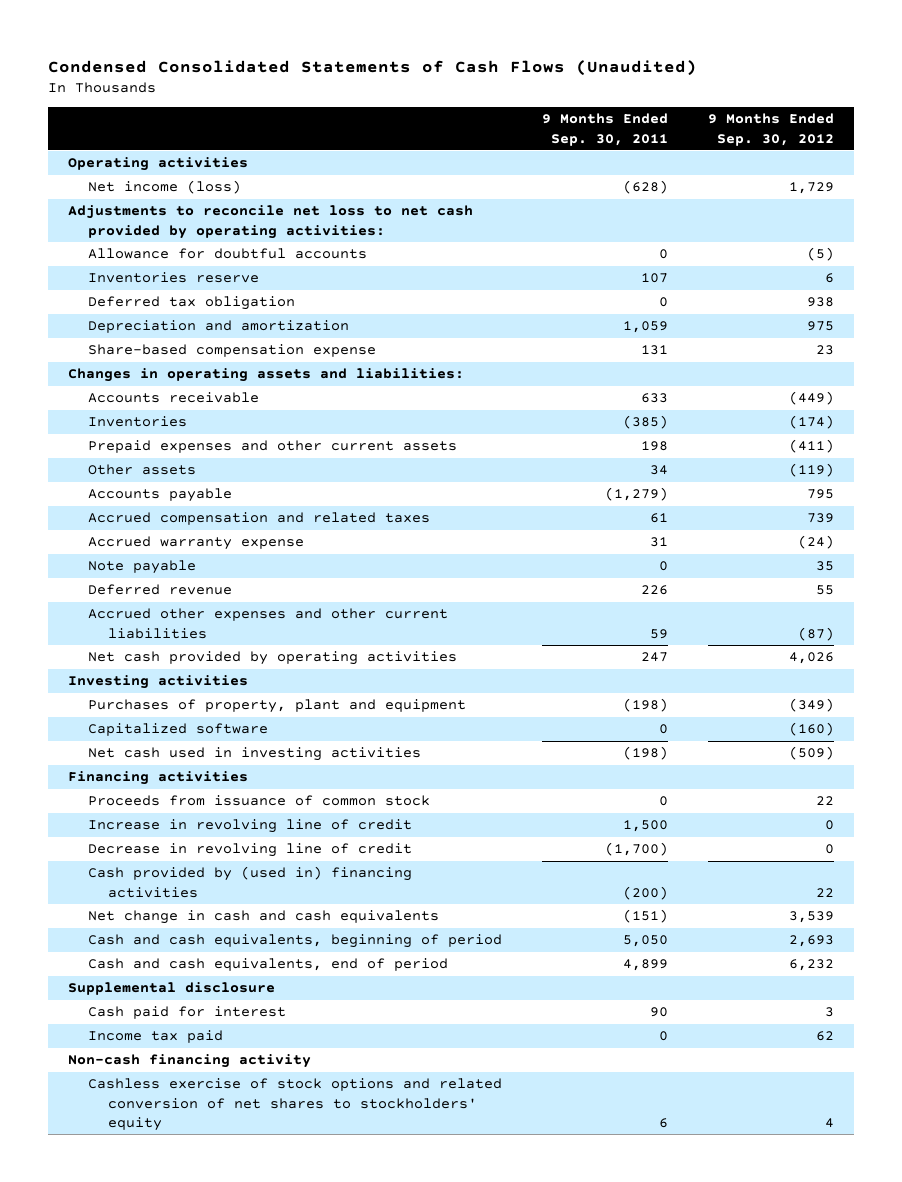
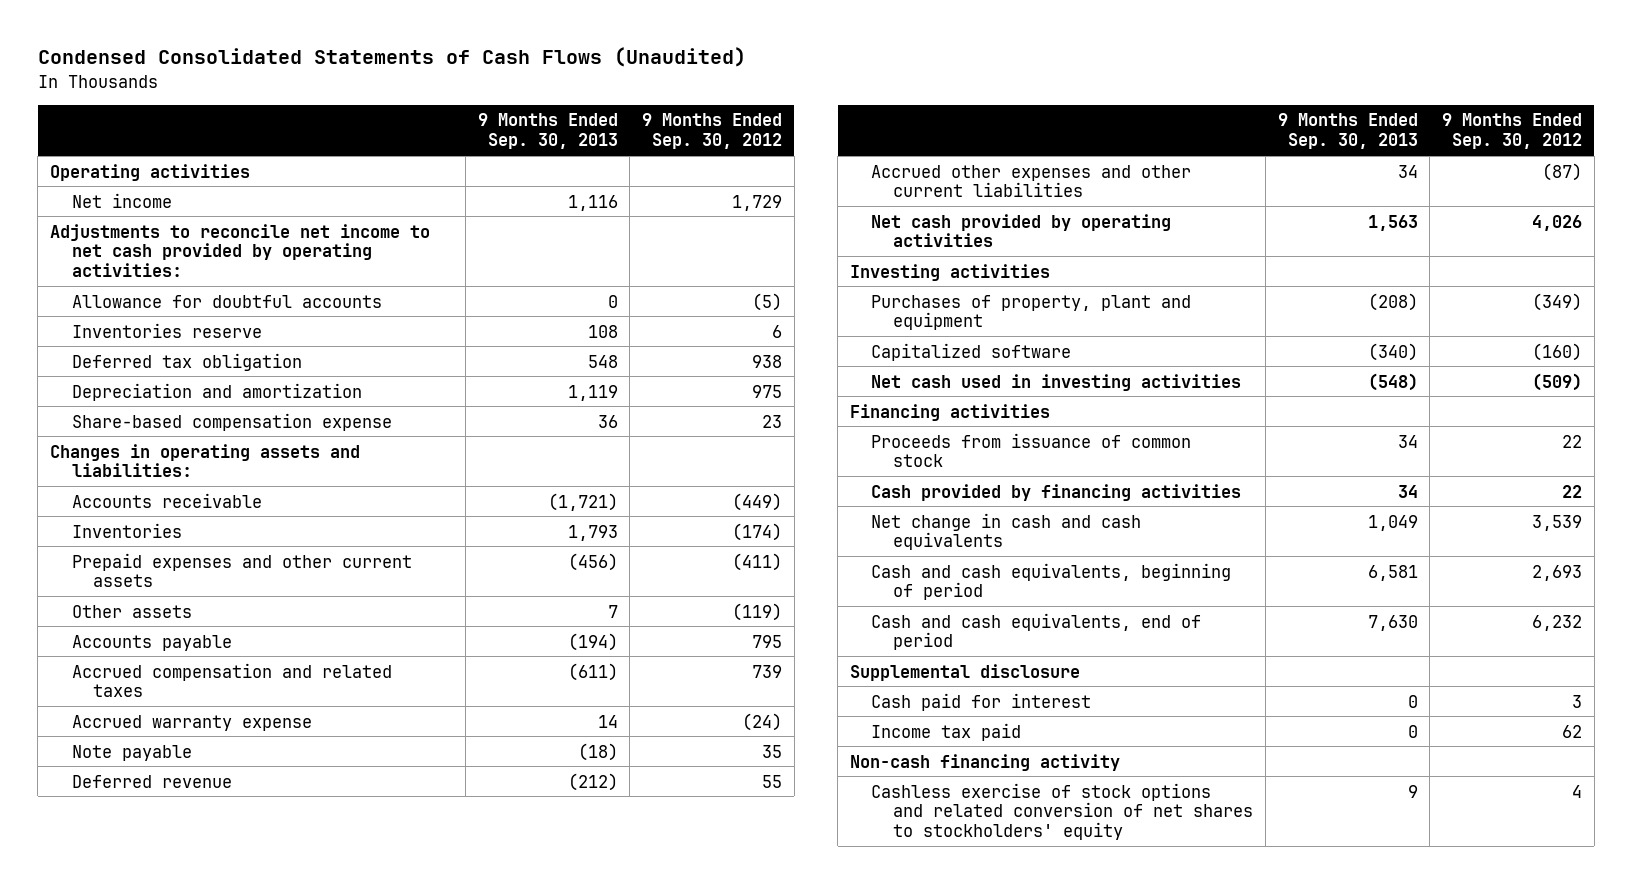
- | 9 Months Ended Sep. 30, 2011 | 9 Months Ended Sep. 30, 2012
+ | 9 Months Ended Sep. 30, 2013 | 9 Months Ended Sep. 30, 2012
- Net income (loss) | (628) | 1,729
- Adjustments to reconcile net loss to net cash provided by operating activities:
+ Net income | 1,116 | 1,729
+ Adjustments to reconcile net income to net cash provided by operating activities:
- Increase in revolving line of credit | 1,500 | 0
- Decrease in revolving line of credit | (1,700) | 0
- Cash provided by (used in) financing activities | (200) | 22
+ Cash provided by financing activities | 34 | 22

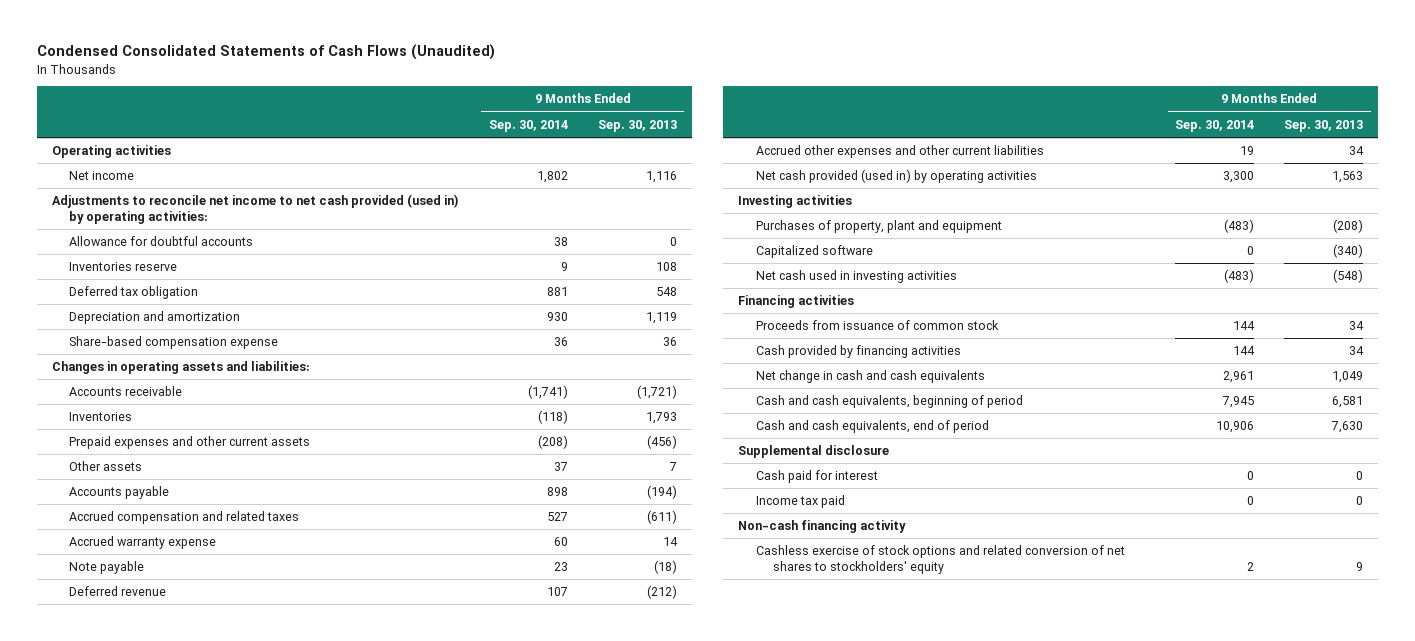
- | 9 Months Ended Sep. 30, 2013 | 9 Months Ended Sep. 30, 2012
+ | 9 Months Ended Sep. 30, 2014 | 9 Months Ended Sep. 30, 2013
- Adjustments to reconcile net income to net cash provided by operating activities:
+ Adjustments to reconcile net income to net cash provided (used in) by operating activities:
- Net cash provided by operating activities | 1,563 | 4,026
+ Net cash provided (used in) by operating activities | 3,300 | 1,563

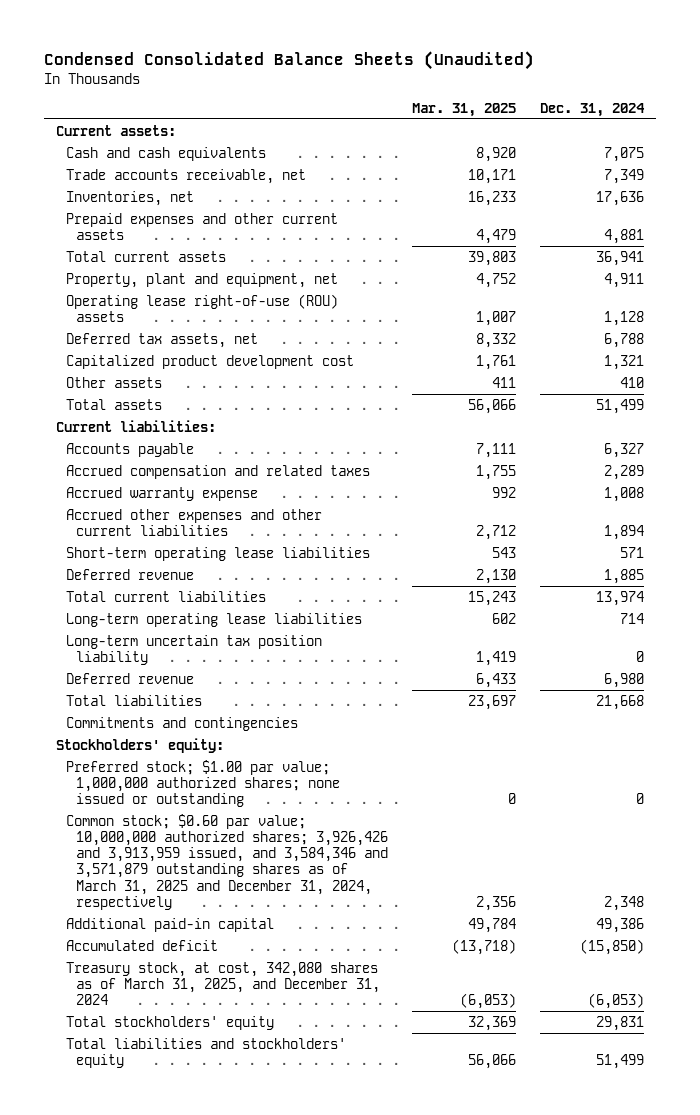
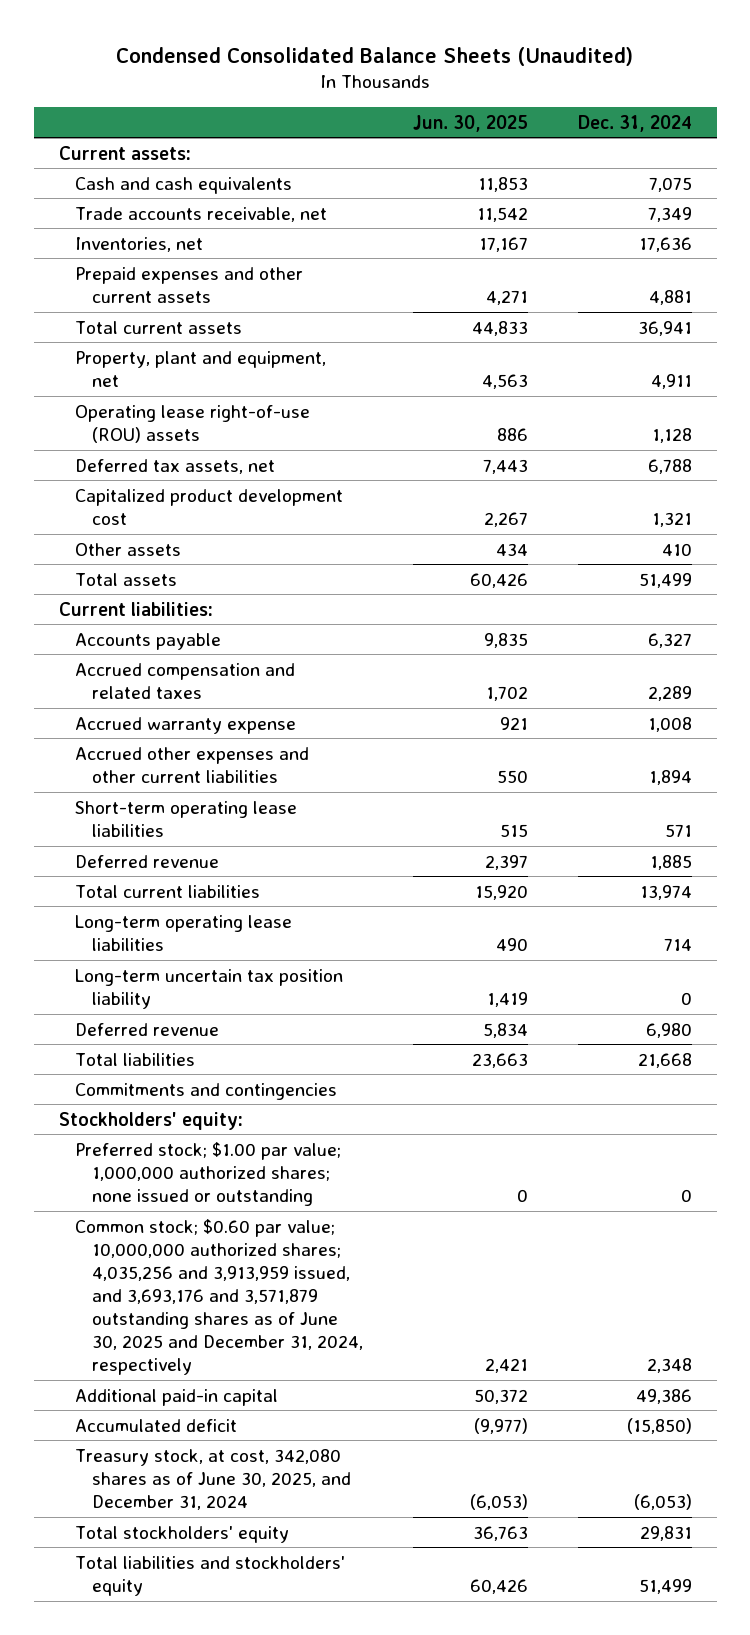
- | Mar. 31, 2025 | Dec. 31, 2024
+ | Jun. 30, 2025 | Dec. 31, 2024
- Common stock; $0.60 par value; 10,000,000 authorized shares; 3,926,426 and 3,913,959 issued, and 3,584,346 and 3,571,879 outstanding shares as of March 31, 2025 and December 31, 2024, respectively | 2,356 | 2,348
+ Common stock; $0.60 par value; 10,000,000 authorized shares; 4,035,256 and 3,913,959 issued, and 3,693,176 and 3,571,879 outstanding shares as of June 30, 2025 and December 31, 2024, respectively | 2,421 | 2,348
- Treasury stock, at cost, 342,080 shares as of March 31, 2025, and December 31, 2024 | (6,053) | (6,053)
+ Treasury stock, at cost, 342,080 shares as of June 30, 2025, and December 31, 2024 | (6,053) | (6,053)

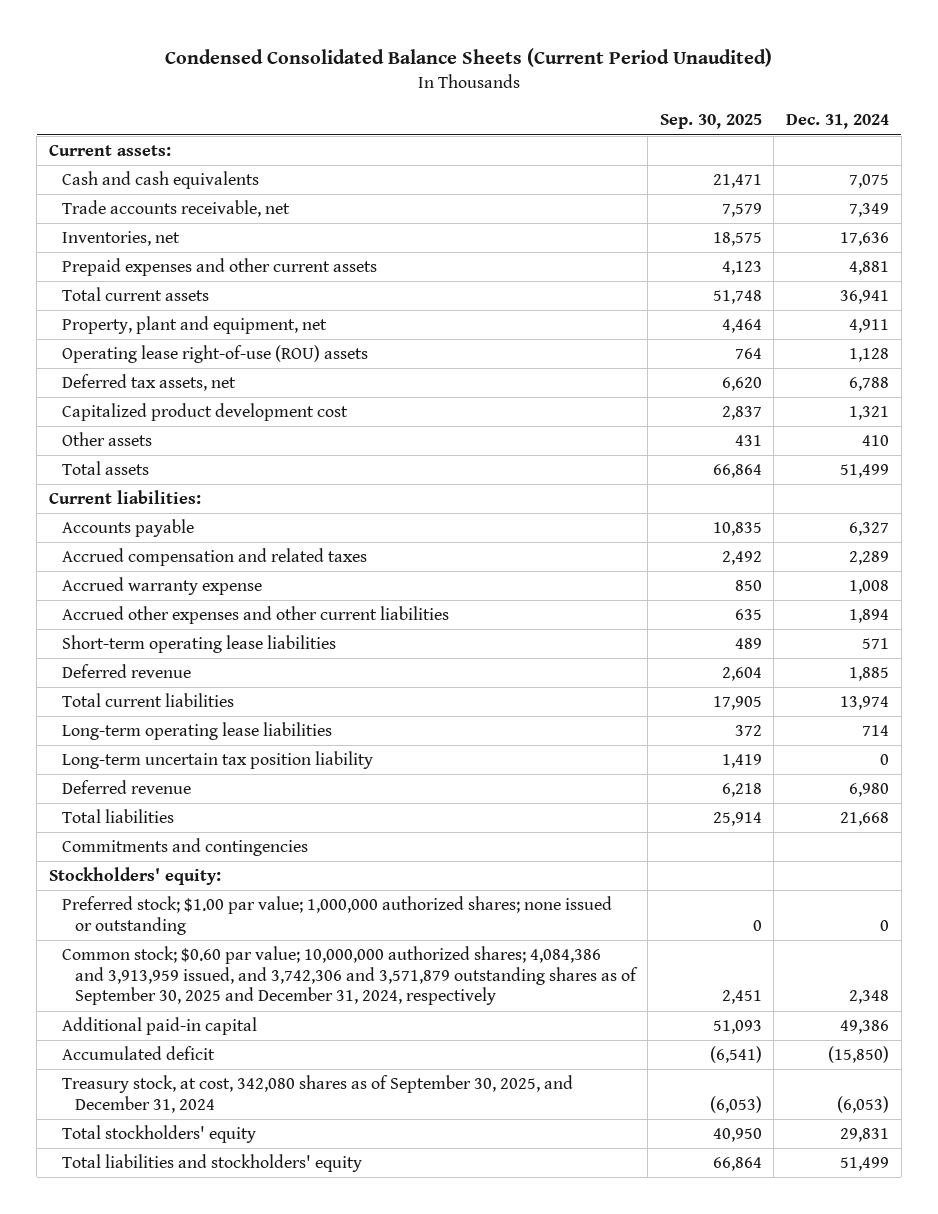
- Condensed Consolidated Balance Sheets (Unaudited)
+ Condensed Consolidated Balance Sheets (Current Period Unaudited)
- | Jun. 30, 2025 | Dec. 31, 2024
+ | Sep. 30, 2025 | Dec. 31, 2024
- Common stock; $0.60 par value; 10,000,000 authorized shares; 4,035,256 and 3,913,959 issued, and 3,693,176 and 3,571,879 outstanding shares as of June 30, 2025 and December 31, 2024, respectively | 2,421 | 2,348
+ Common stock; $0.60 par value; 10,000,000 authorized shares; 4,084,386 and 3,913,959 issued, and 3,742,306 and 3,571,879 outstanding shares as of September 30, 2025 and December 31, 2024, respectively | 2,451 | 2,348
- Treasury stock, at cost, 342,080 shares as of June 30, 2025, and December 31, 2024 | (6,053) | (6,053)
+ Treasury stock, at cost, 342,080 shares as of September 30, 2025, and December 31, 2024 | (6,053) | (6,053)

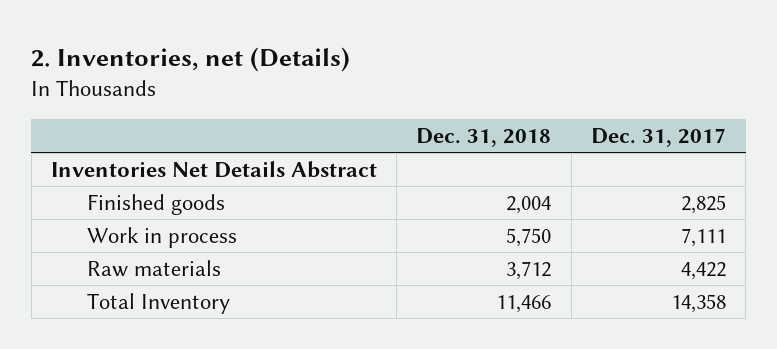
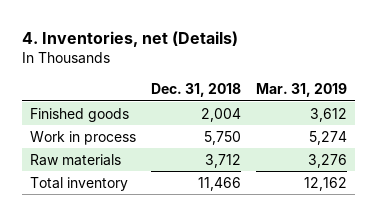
- 2. Inventories, net (Details)
+ 4. Inventories, net (Details)
- | Dec. 31, 2018 | Dec. 31, 2017
+ | Dec. 31, 2018 | Mar. 31, 2019
- Inventories Net Details Abstract
- Total Inventory | 11,466 | 14,358
+ Total inventory | 11,466 | 12,162

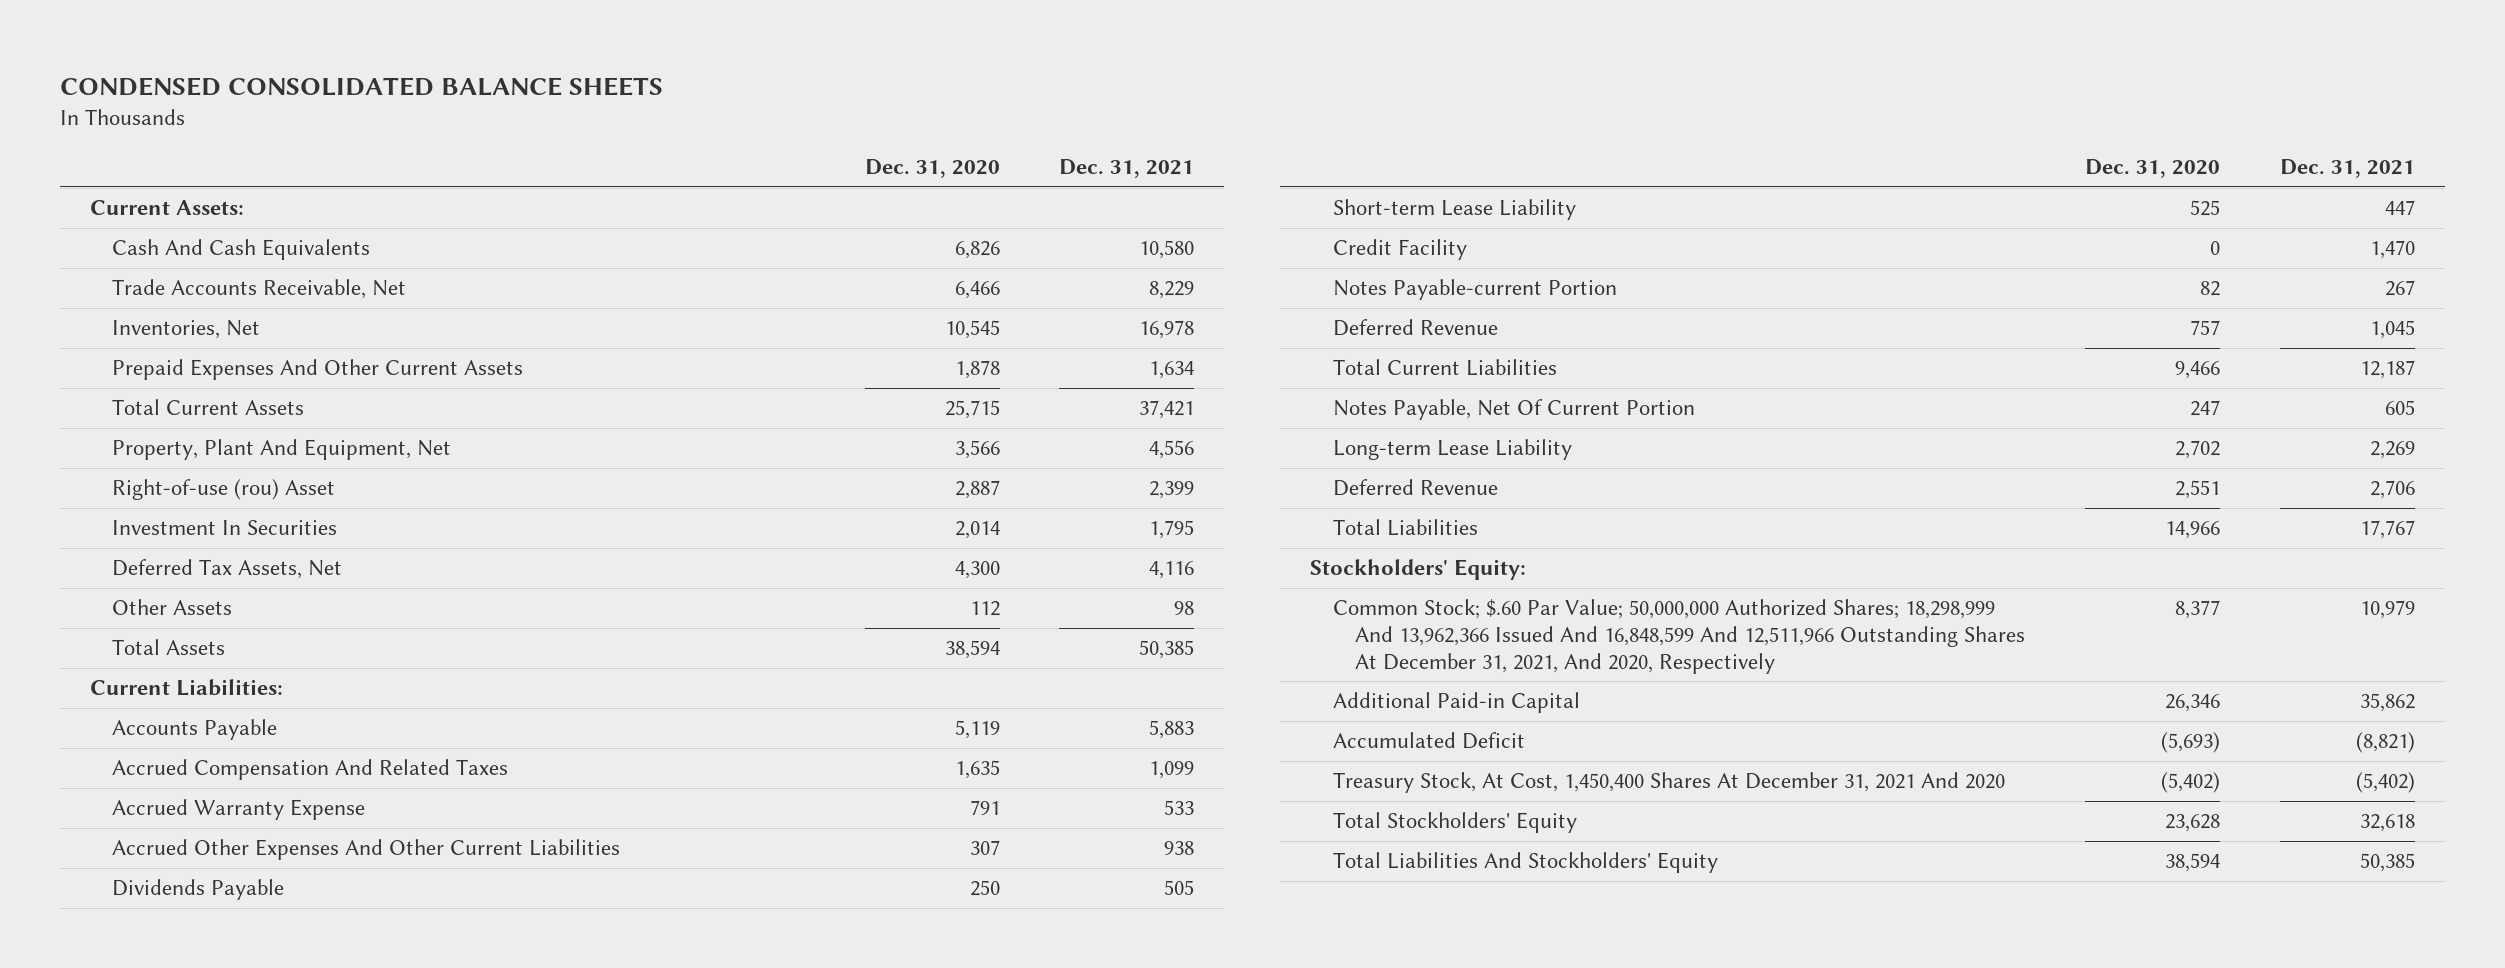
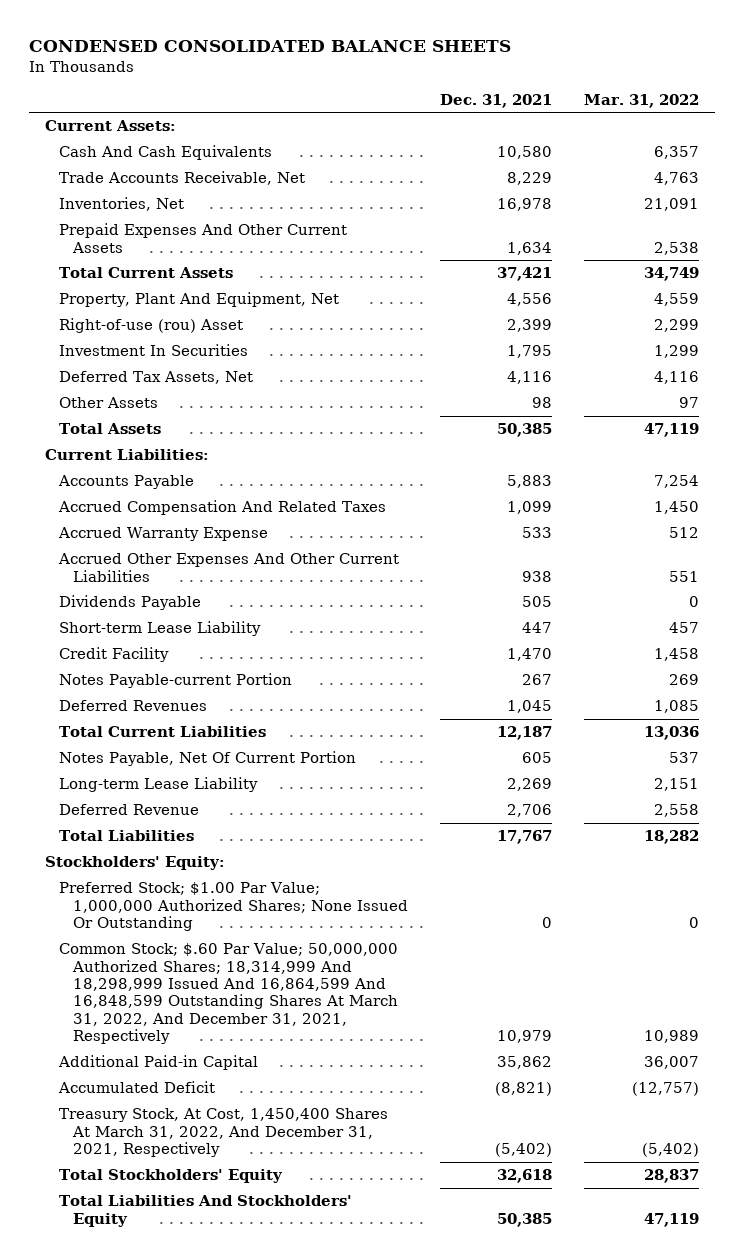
- | Dec. 31, 2020 | Dec. 31, 2021
+ | Dec. 31, 2021 | Mar. 31, 2022
- Deferred Revenue | 757 | 1,045
+ Deferred Revenues | 1,045 | 1,085
- Common Stock; $.60 Par Value; 50,000,000 Authorized Shares; 18,298,999 And 13,962,366 Issued And 16,848,599 And 12,511,966 Outstanding Shares At December 31, 2021, And 2020, Respectively | 8,377 | 10,979
+ Preferred Stock; $1.00 Par Value; 1,000,000 Authorized Shares; None Issued Or Outstanding | 0 | 0
+ Common Stock; $.60 Par Value; 50,000,000 Authorized Shares; 18,314,999 And 18,298,999 Issued And 16,864,599 And 16,848,599 Outstanding Shares At March 31, 2022, And December 31, 2021, Respectively | 10,979 | 10,989
- Treasury Stock, At Cost, 1,450,400 Shares At December 31, 2021 And 2020 | (5,402) | (5,402)
+ Treasury Stock, At Cost, 1,450,400 Shares At March 31, 2022, And December 31, 2021, Respectively | (5,402) | (5,402)

